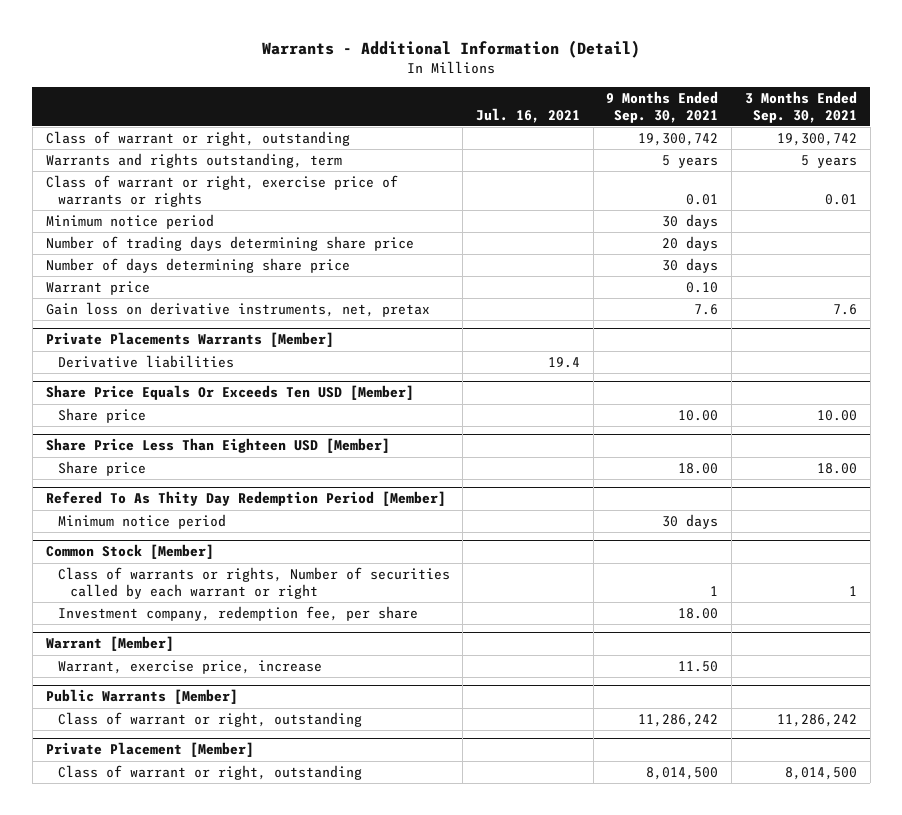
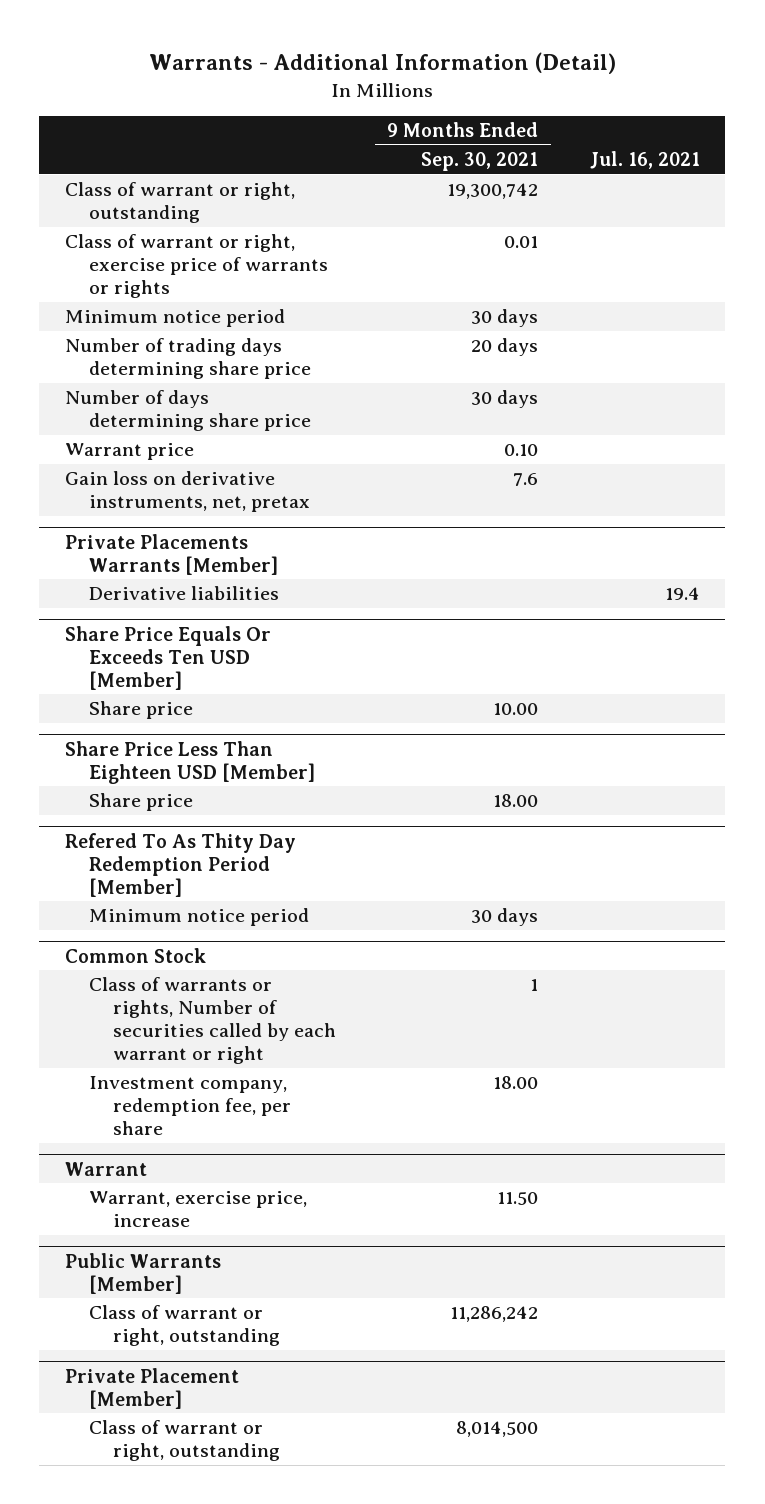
- | Jul. 16, 2021 | 9 Months Ended Sep. 30, 2021 | 3 Months Ended Sep. 30, 2021
+ | 9 Months Ended Sep. 30, 2021 | Jul. 16, 2021
- Warrants and rights outstanding, term | | 5 years | 5 years
- Common Stock [Member]
+ Common Stock
- Warrant [Member]
+ Warrant

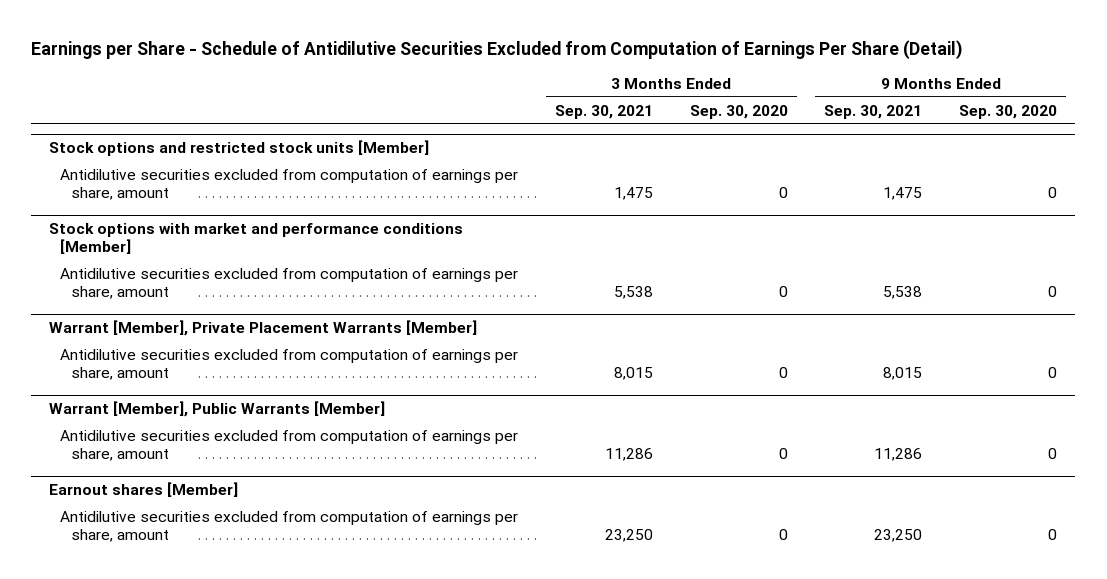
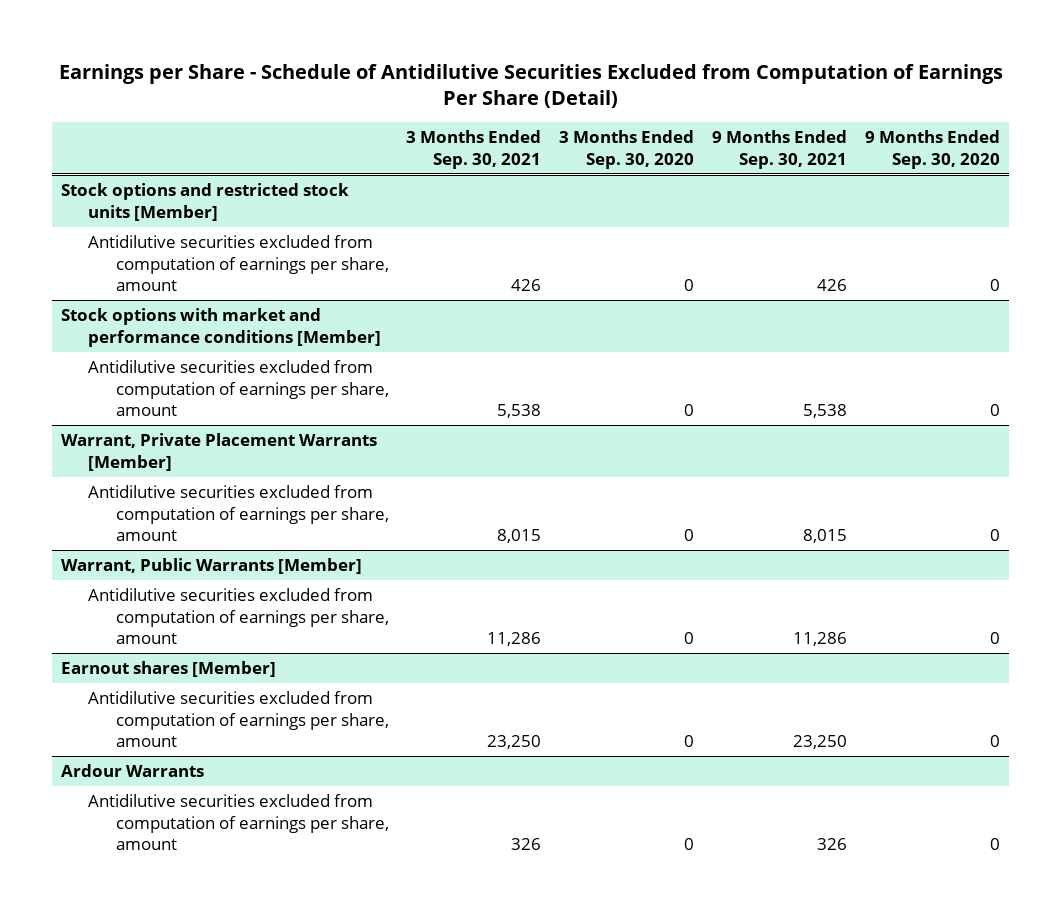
@ Stock options and restricted stock units [Member]
- Antidilutive securities excluded from computation of earnings per share, amount | 1,475 | 0 | 1,475 | 0
+ Antidilutive securities excluded from computation of earnings per share, amount | 426 | 0 | 426 | 0
- Warrant [Member], Private Placement Warrants [Member]
+ Warrant, Private Placement Warrants [Member]
- Warrant [Member], Public Warrants [Member]
+ Warrant, Public Warrants [Member]
+ Ardour Warrants
+ Antidilutive securities excluded from computation of earnings per share, amount | 326 | 0 | 326 | 0

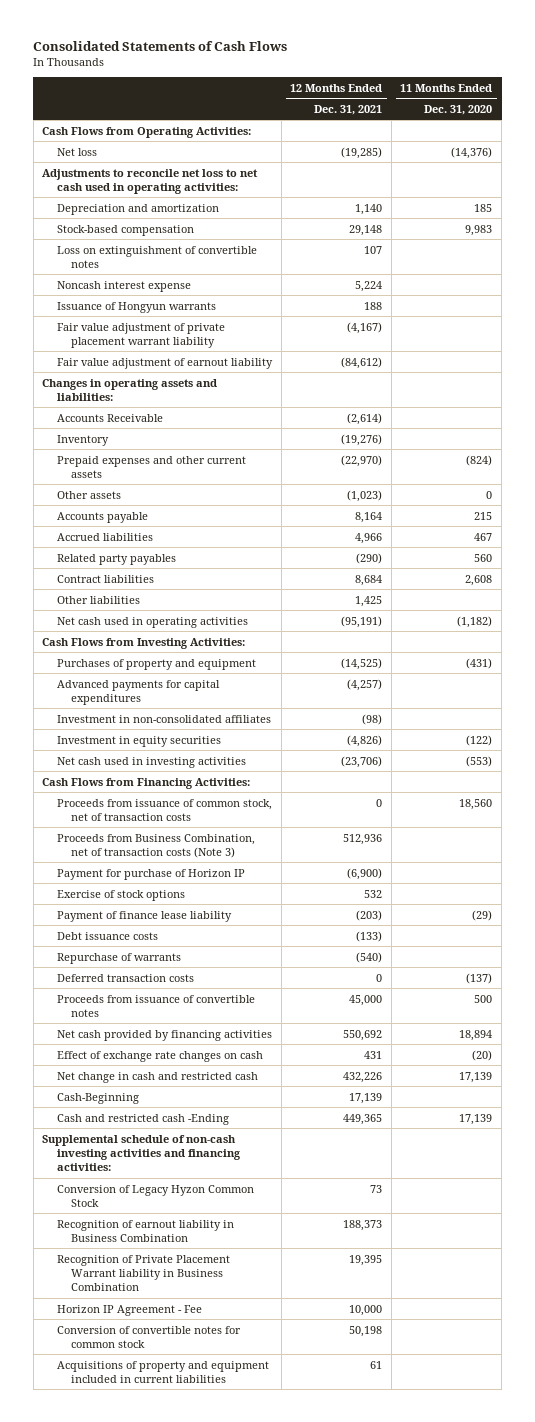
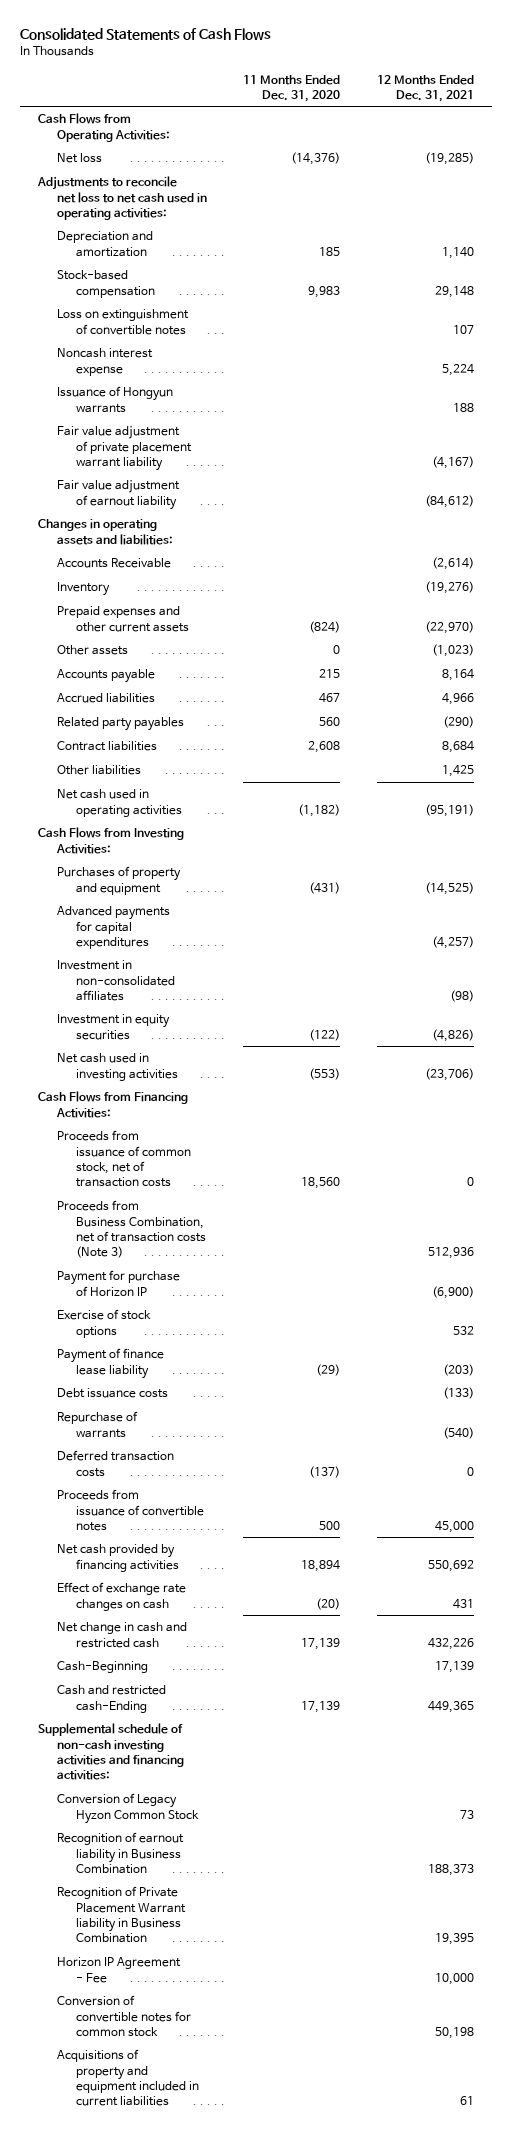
- | 12 Months Ended Dec. 31, 2021 | 11 Months Ended Dec. 31, 2020
+ | 11 Months Ended Dec. 31, 2020 | 12 Months Ended Dec. 31, 2021
- Cash and restricted cash -Ending | 449,365 | 17,139
+ Cash and restricted cash-Ending | 17,139 | 449,365

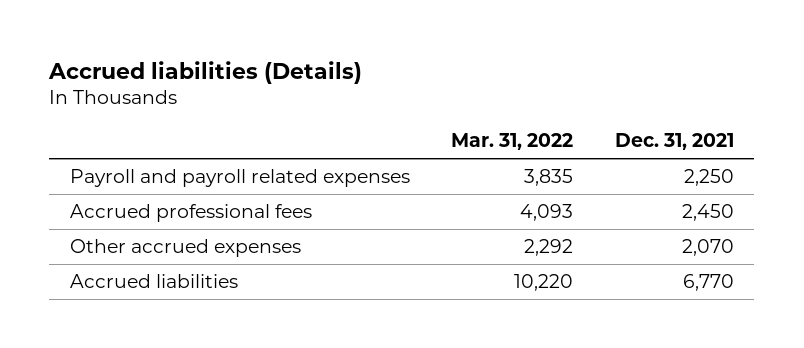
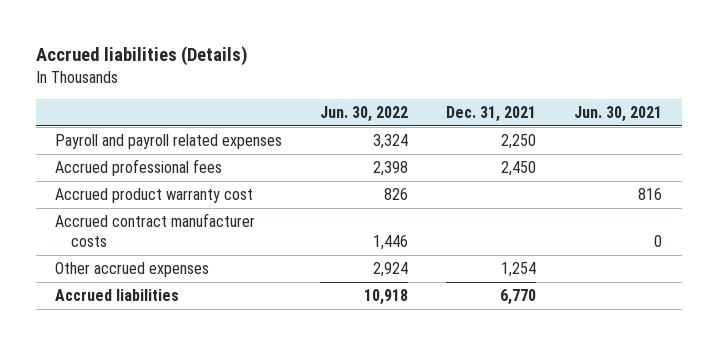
- | Mar. 31, 2022 | Dec. 31, 2021
+ | Jun. 30, 2022 | Dec. 31, 2021 | Jun. 30, 2021
- Other accrued expenses | 2,292 | 2,070
+ Accrued product warranty cost | 826 | | 816
+ Accrued contract manufacturer costs | 1,446 | | 0
+ Other accrued expenses | 2,924 | 1,254 |

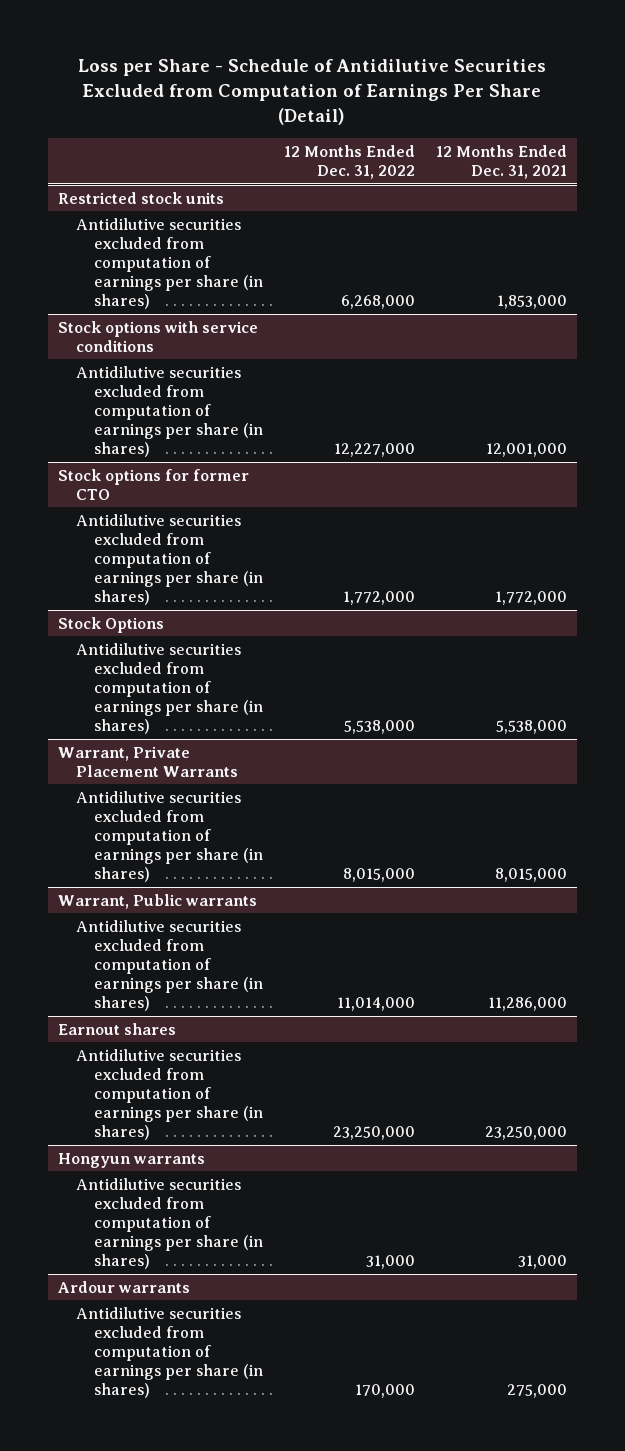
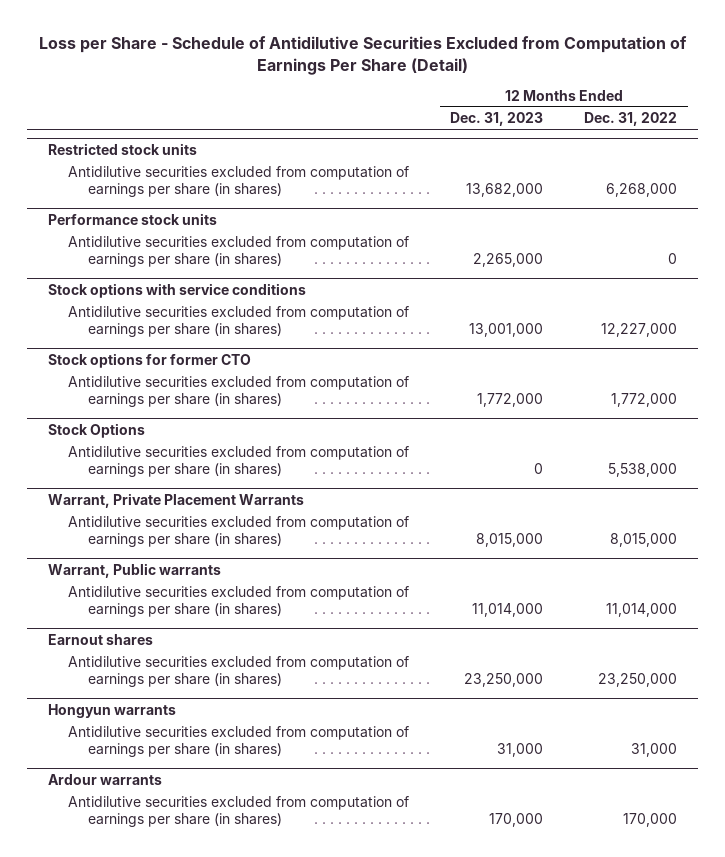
- | 12 Months Ended Dec. 31, 2022 | 12 Months Ended Dec. 31, 2021
+ | 12 Months Ended Dec. 31, 2023 | 12 Months Ended Dec. 31, 2022
+ Performance stock units
+ Antidilutive securities excluded from computation of earnings per share (in shares) | 2,265,000 | 0

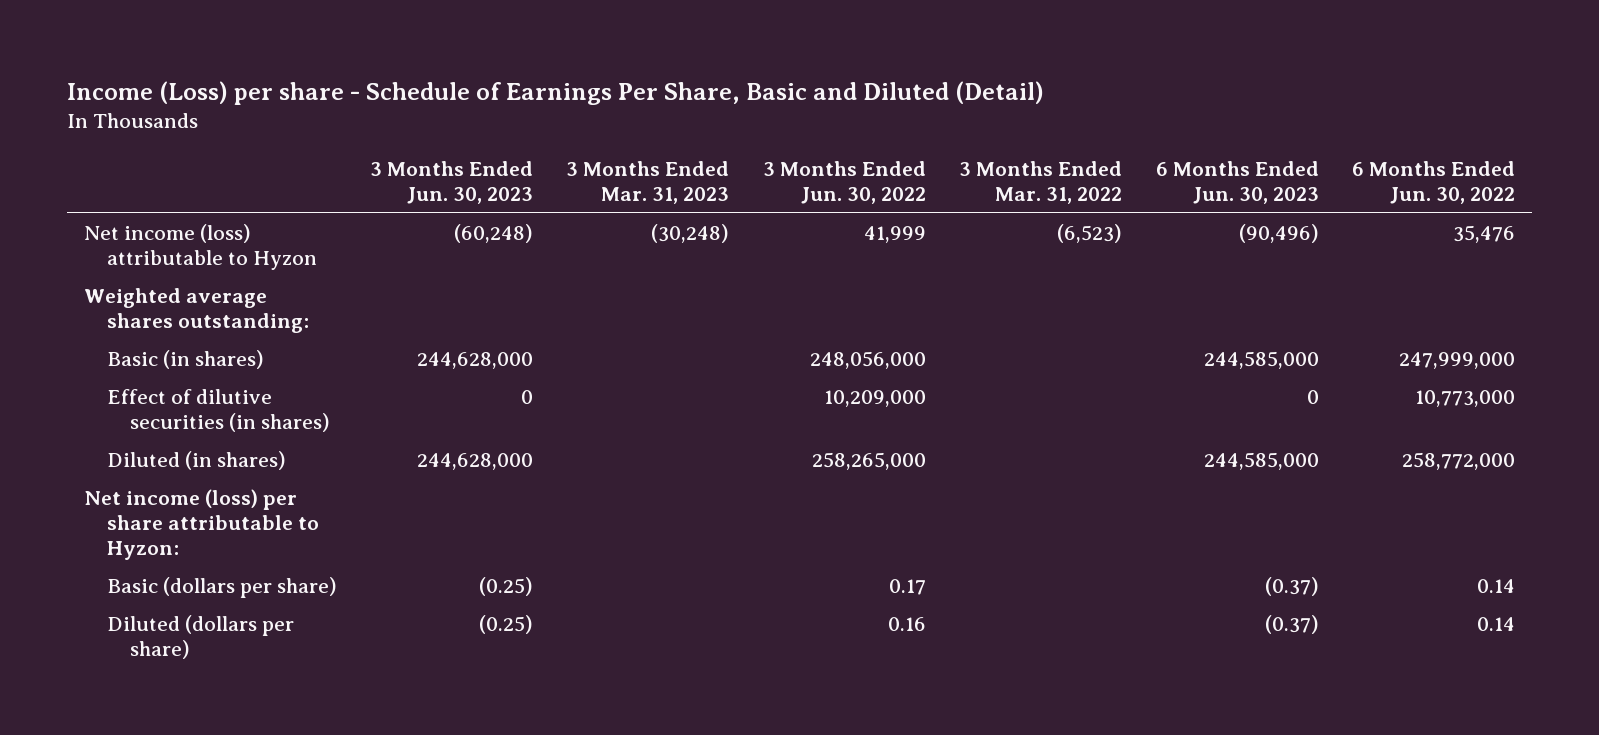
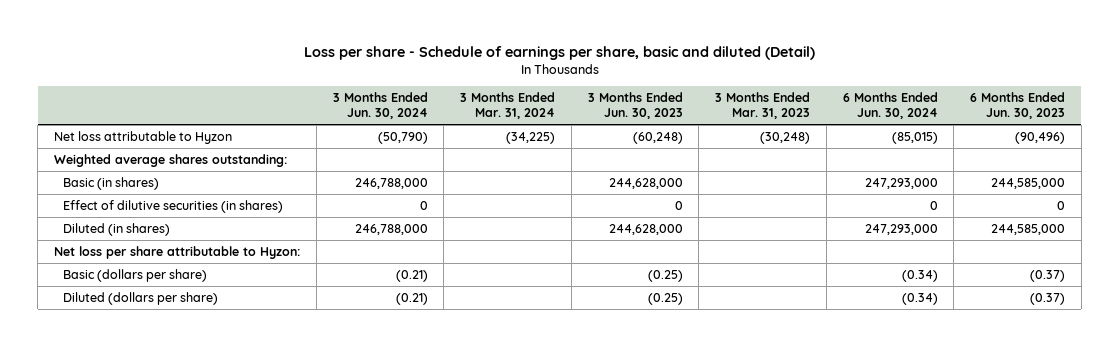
- Income (Loss) per share - Schedule of Earnings Per Share, Basic and Diluted (Detail)
+ Loss per share - Schedule of earnings per share, basic and diluted (Detail)
- | 3 Months Ended Jun. 30, 2023 | 3 Months Ended Mar. 31, 2023 | 3 Months Ended Jun. 30, 2022 | 3 Months Ended Mar. 31, 2022 | 6 Months Ended Jun. 30, 2023 | 6 Months Ended Jun. 30, 2022
+ | 3 Months Ended Jun. 30, 2024 | 3 Months Ended Mar. 31, 2024 | 3 Months Ended Jun. 30, 2023 | 3 Months Ended Mar. 31, 2023 | 6 Months Ended Jun. 30, 2024 | 6 Months Ended Jun. 30, 2023
- Net income (loss) attributable to Hyzon | (60,248) | (30,248) | 41,999 | (6,523) | (90,496) | 35,476
+ Net loss attributable to Hyzon | (50,790) | (34,225) | (60,248) | (30,248) | (85,015) | (90,496)
- Net income (loss) per share attributable to Hyzon:
+ Net loss per share attributable to Hyzon:

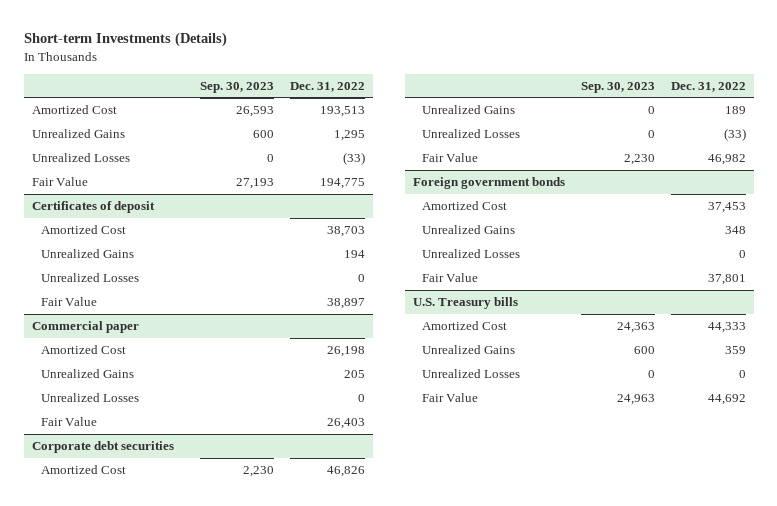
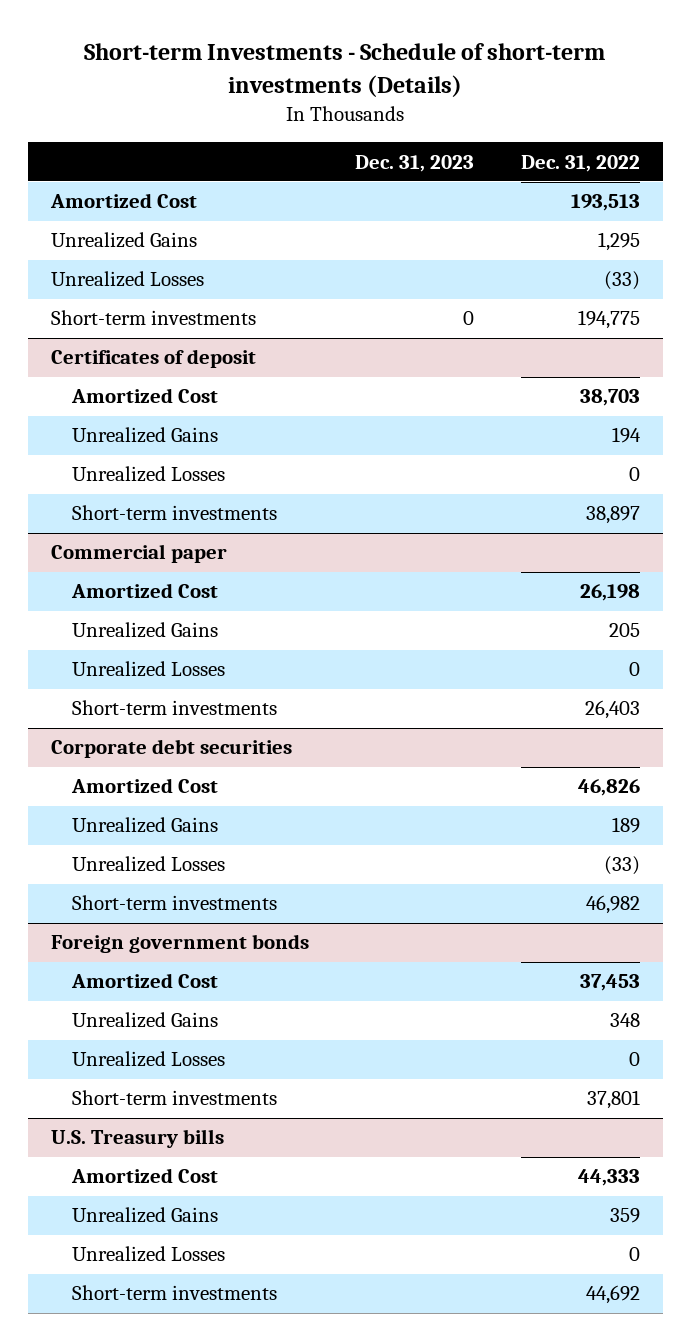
- Short-term Investments (Details)
+ Short-term Investments - Schedule of short-term investments (Details)
- | Sep. 30, 2023 | Dec. 31, 2022
+ | Dec. 31, 2023 | Dec. 31, 2022
- Fair Value | 27,193 | 194,775
+ Short-term investments | 0 | 194,775
@ Certificates of deposit
- Fair Value | | 38,897
+ Short-term investments | | 38,897
@ Commercial paper
- Fair Value | | 26,403
+ Short-term investments | | 26,403
@ Corporate debt securities
- Fair Value | 2,230 | 46,982
+ Short-term investments | | 46,982
@ Foreign government bonds
- Fair Value | | 37,801
+ Short-term investments | | 37,801
@ U.S. Treasury bills
- Fair Value | 24,963 | 44,692
+ Short-term investments | | 44,692

